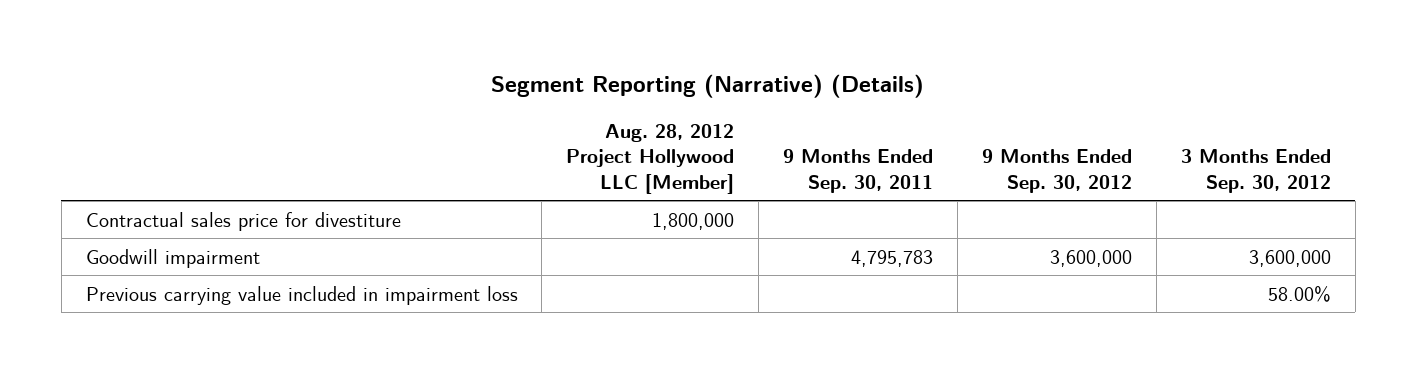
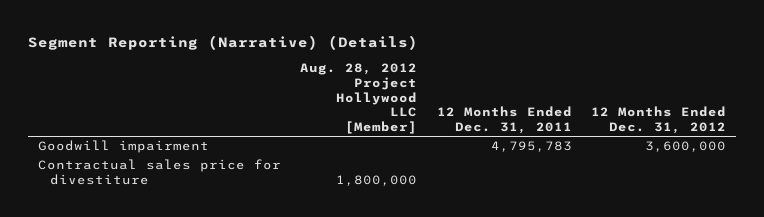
- | Aug. 28, 2012 Project Hollywood LLC [Member] | 9 Months Ended Sep. 30, 2011 | 9 Months Ended Sep. 30, 2012 | 3 Months Ended Sep. 30, 2012
+ | Aug. 28, 2012 Project Hollywood LLC [Member] | 12 Months Ended Dec. 31, 2011 | 12 Months Ended Dec. 31, 2012
- Previous carrying value included in impairment loss | | | | 58.00%
moved down: Contractual sales price for divestiture | 1,800,000 | |

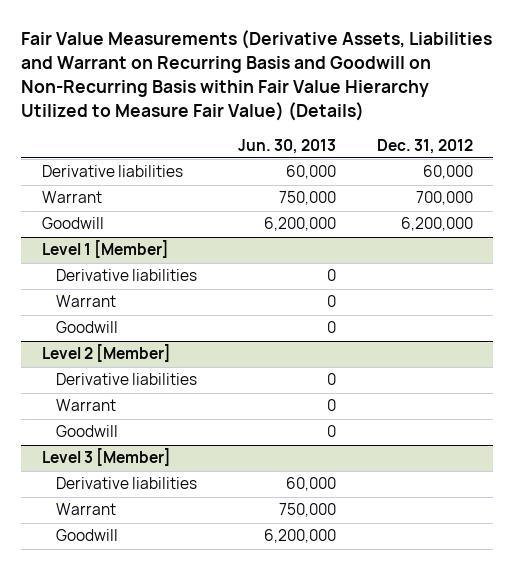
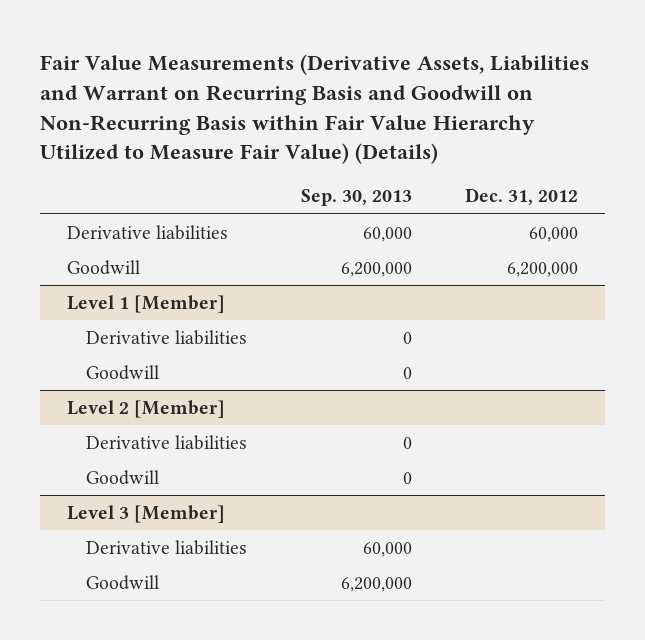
- | Jun. 30, 2013 | Dec. 31, 2012
+ | Sep. 30, 2013 | Dec. 31, 2012
- Warrant | 750,000 | 700,000
@ Level 1 [Member]
- Warrant | 0 |
@ Level 2 [Member]
- Warrant | 0 |
@ Level 3 [Member]
- Warrant | 750,000 |

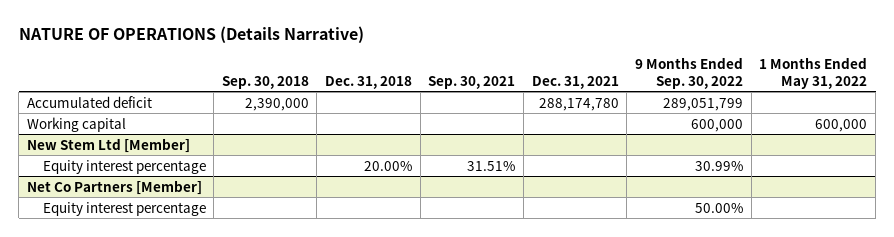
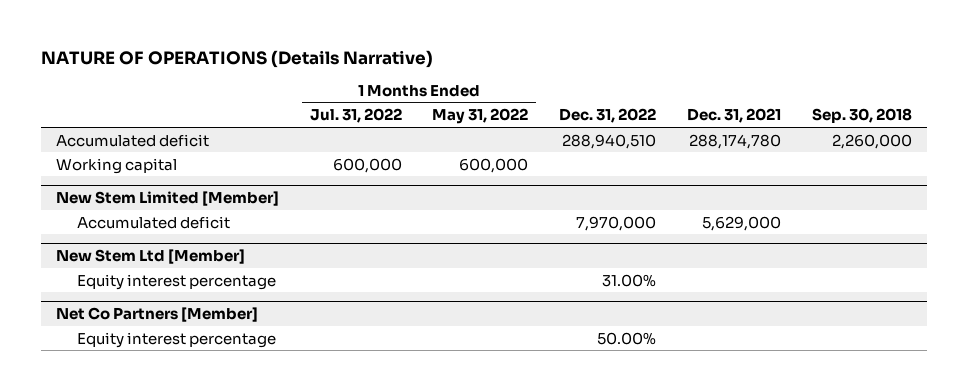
- | Sep. 30, 2018 | Dec. 31, 2018 | Sep. 30, 2021 | Dec. 31, 2021 | 9 Months Ended Sep. 30, 2022 | 1 Months Ended May 31, 2022
+ | 1 Months Ended Jul. 31, 2022 | 1 Months Ended May 31, 2022 | Dec. 31, 2022 | Dec. 31, 2021 | Sep. 30, 2018
- Accumulated deficit | 2,390,000 | | | 288,174,780 | 289,051,799 |
+ Accumulated deficit | | | 288,940,510 | 288,174,780 | 2,260,000
+ New Stem Limited [Member]
+ Accumulated deficit | | | 7,970,000 | 5,629,000 |

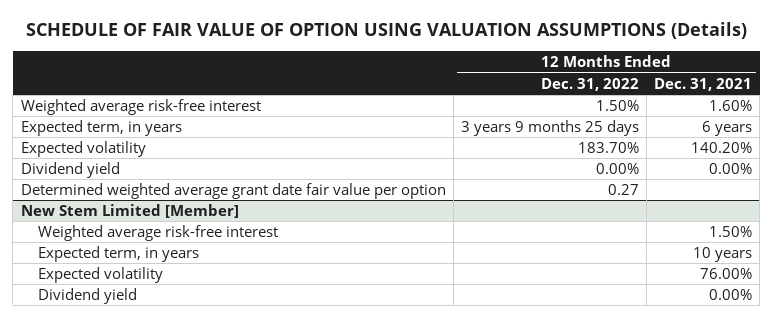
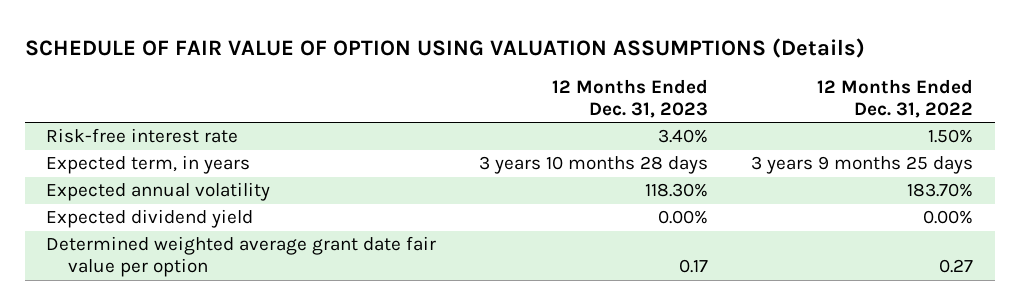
- | 12 Months Ended Dec. 31, 2022 | 12 Months Ended Dec. 31, 2021
+ | 12 Months Ended Dec. 31, 2023 | 12 Months Ended Dec. 31, 2022
- Weighted average risk-free interest | 1.50% | 1.60%
+ Risk-free interest rate | 3.40% | 1.50%
- Expected volatility | 183.70% | 140.20%
- Dividend yield | 0.00% | 0.00%
+ Expected annual volatility | 118.30% | 183.70%
+ Expected dividend yield | 0.00% | 0.00%
- New Stem Limited [Member]
- Weighted average risk-free interest | | 1.50%
- Expected term, in years | | 10 years
- Expected volatility | | 76.00%
- Dividend yield | | 0.00%

